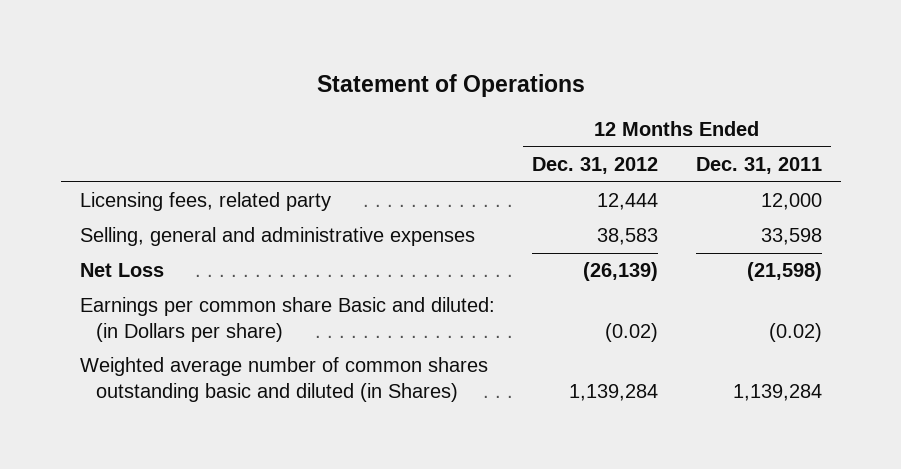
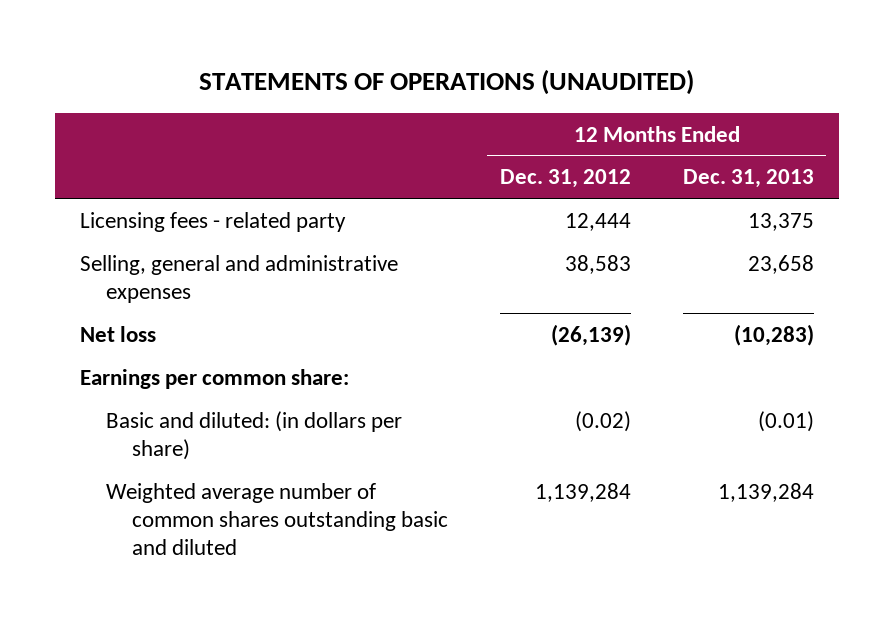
- Statement of Operations
+ STATEMENTS OF OPERATIONS (UNAUDITED)
- | 12 Months Ended Dec. 31, 2012 | 12 Months Ended Dec. 31, 2011
+ | 12 Months Ended Dec. 31, 2012 | 12 Months Ended Dec. 31, 2013
- Licensing fees, related party | 12,444 | 12,000
+ Licensing fees - related party | 12,444 | 13,375
- Net Loss | (26,139) | (21,598)
- Earnings per common share Basic and diluted: (in Dollars per share) | (0.02) | (0.02)
- Weighted average number of common shares outstanding basic and diluted (in Shares) | 1,139,284 | 1,139,284
+ Net loss | (26,139) | (10,283)
+ Earnings per common share:
+ Basic and diluted: (in dollars per share) | (0.02) | (0.01)
+ Weighted average number of common shares outstanding basic and diluted | 1,139,284 | 1,139,284

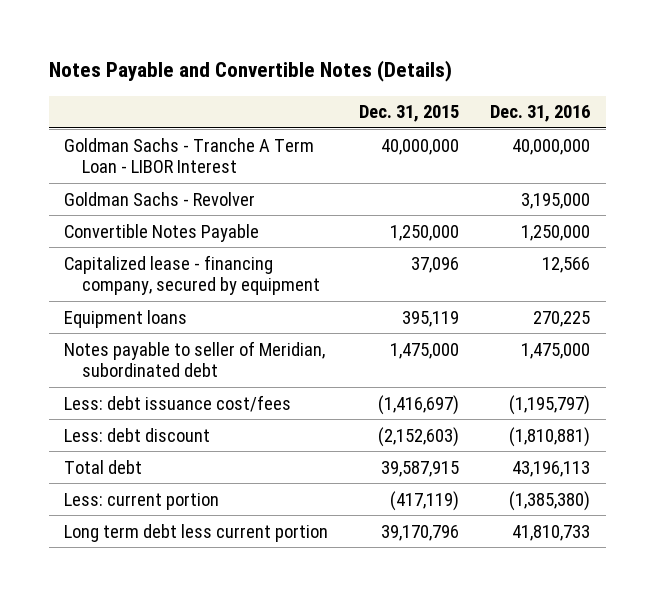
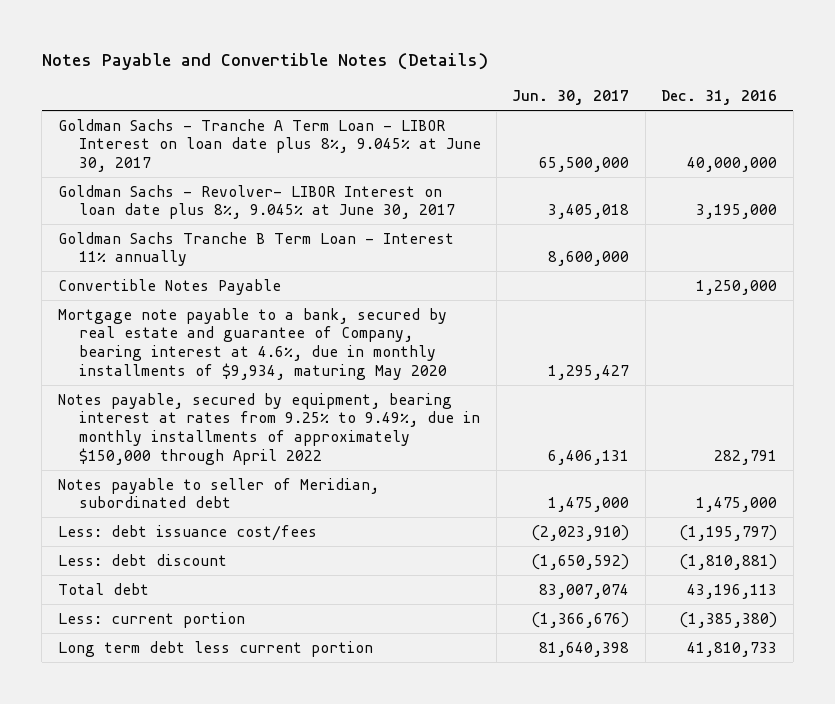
- | Dec. 31, 2015 | Dec. 31, 2016
+ | Jun. 30, 2017 | Dec. 31, 2016
- Goldman Sachs - Tranche A Term Loan - LIBOR Interest | 40,000,000 | 40,000,000
- Goldman Sachs - Revolver | | 3,195,000
+ Goldman Sachs - Tranche A Term Loan - LIBOR Interest on loan date plus 8%, 9.045% at June 30, 2017 | 65,500,000 | 40,000,000
+ Goldman Sachs - Revolver- LIBOR Interest on loan date plus 8%, 9.045% at June 30, 2017 | 3,405,018 | 3,195,000
+ Goldman Sachs Tranche B Term Loan - Interest 11% annually | 8,600,000 |
- Capitalized lease - financing company, secured by equipment | 37,096 | 12,566
- Equipment loans | 395,119 | 270,225
+ Mortgage note payable to a bank, secured by real estate and guarantee of Company, bearing interest at 4.6%, due in monthly installments of $9,934, maturing May 2020 | 1,295,427 |
+ Notes payable, secured by equipment, bearing interest at rates from 9.25% to 9.49%, due in monthly installments of approximately $150,000 through April 2022 | 6,406,131 | 282,791

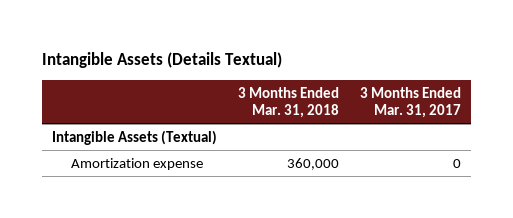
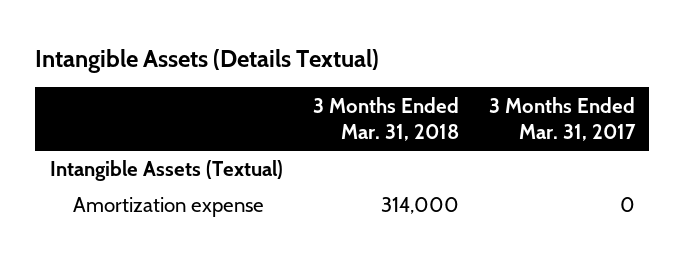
- Amortization expense | 360,000 | 0
+ Amortization expense | 314,000 | 0

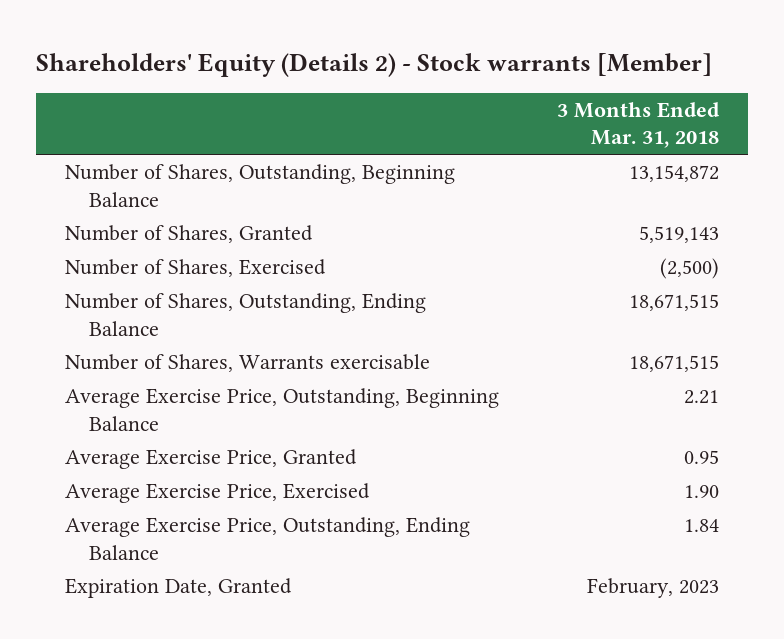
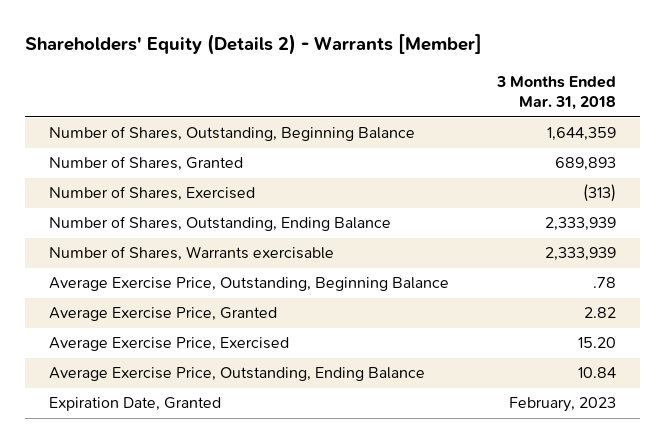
- Shareholders' Equity (Details 2) - Stock warrants [Member]
+ Shareholders' Equity (Details 2) - Warrants [Member]
- Number of Shares, Outstanding, Beginning Balance | 13,154,872
- Number of Shares, Granted | 5,519,143
- Number of Shares, Exercised | (2,500)
- Number of Shares, Outstanding, Ending Balance | 18,671,515
- Number of Shares, Warrants exercisable | 18,671,515
- Average Exercise Price, Outstanding, Beginning Balance | 2.21
- Average Exercise Price, Granted | 0.95
- Average Exercise Price, Exercised | 1.90
- Average Exercise Price, Outstanding, Ending Balance | 1.84
+ Number of Shares, Outstanding, Beginning Balance | 1,644,359
+ Number of Shares, Granted | 689,893
+ Number of Shares, Exercised | (313)
+ Number of Shares, Outstanding, Ending Balance | 2,333,939
+ Number of Shares, Warrants exercisable | 2,333,939
+ Average Exercise Price, Outstanding, Beginning Balance | .78
+ Average Exercise Price, Granted | 2.82
+ Average Exercise Price, Exercised | 15.20
+ Average Exercise Price, Outstanding, Ending Balance | 10.84

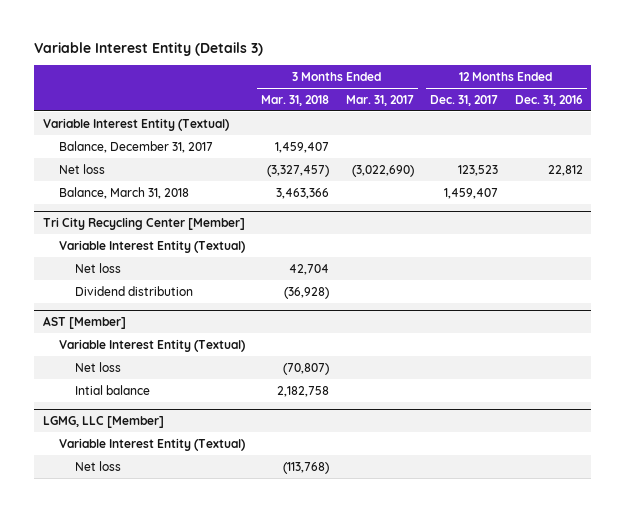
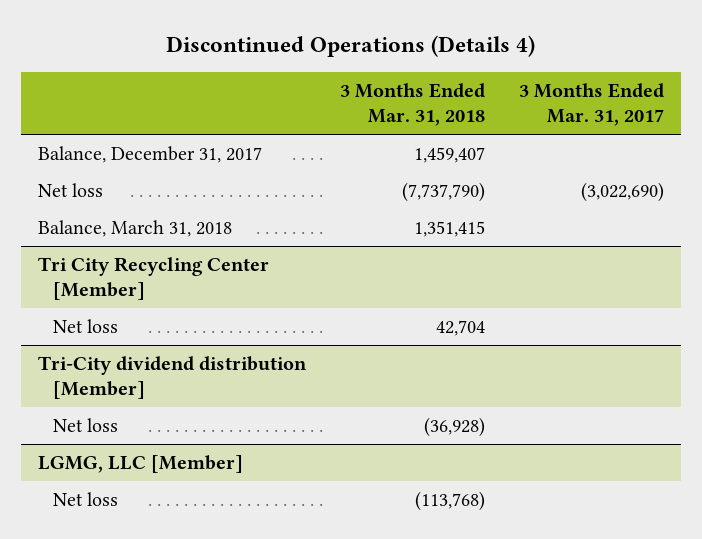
- Variable Interest Entity (Details 3)
+ Discontinued Operations (Details 4)
- | 3 Months Ended Mar. 31, 2018 | 3 Months Ended Mar. 31, 2017 | 12 Months Ended Dec. 31, 2017 | 12 Months Ended Dec. 31, 2016
+ | 3 Months Ended Mar. 31, 2018 | 3 Months Ended Mar. 31, 2017
- Variable Interest Entity (Textual)
- Net loss | (3,327,457) | (3,022,690) | 123,523 | 22,812
- Balance, March 31, 2018 | 3,463,366 | | 1,459,407 |
+ Net loss | (7,737,790) | (3,022,690)
+ Balance, March 31, 2018 | 1,351,415 |
@ Tri City Recycling Center [Member]
- Variable Interest Entity (Textual)
- Dividend distribution | (36,928) | | |
- AST [Member]
- Variable Interest Entity (Textual)
- Net loss | (70,807) | | |
- Intial balance | 2,182,758 | | |
+ Tri-City dividend distribution [Member]
+ Net loss | (36,928) |
@ LGMG, LLC [Member]
- Variable Interest Entity (Textual)

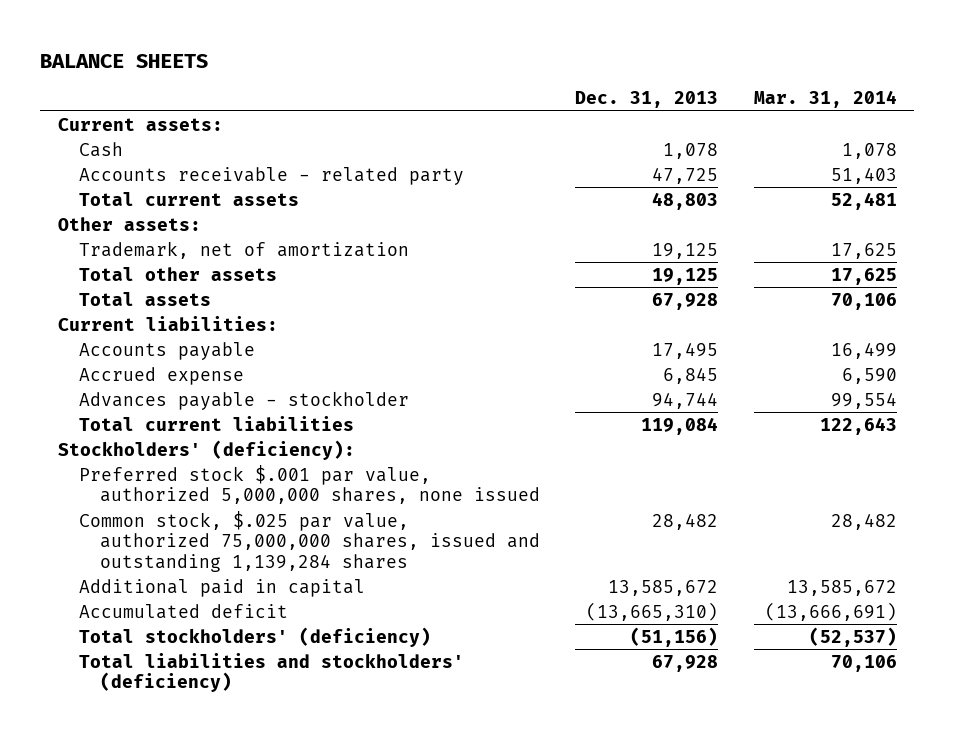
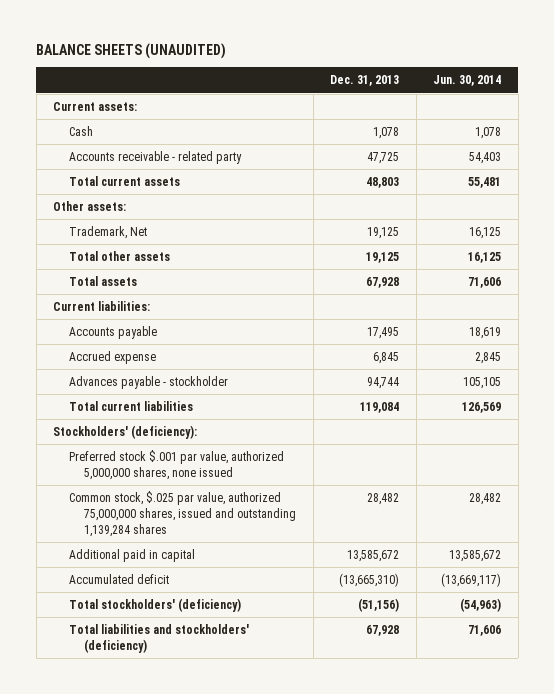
- BALANCE SHEETS
+ BALANCE SHEETS (UNAUDITED)
- | Dec. 31, 2013 | Mar. 31, 2014
+ | Dec. 31, 2013 | Jun. 30, 2014
- Trademark, net of amortization | 19,125 | 17,625
+ Trademark, Net | 19,125 | 16,125

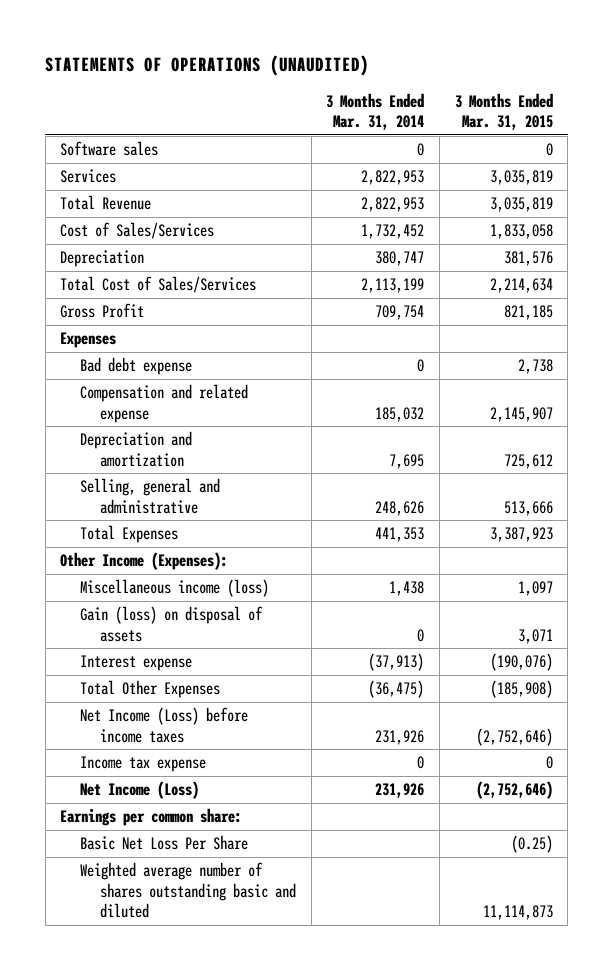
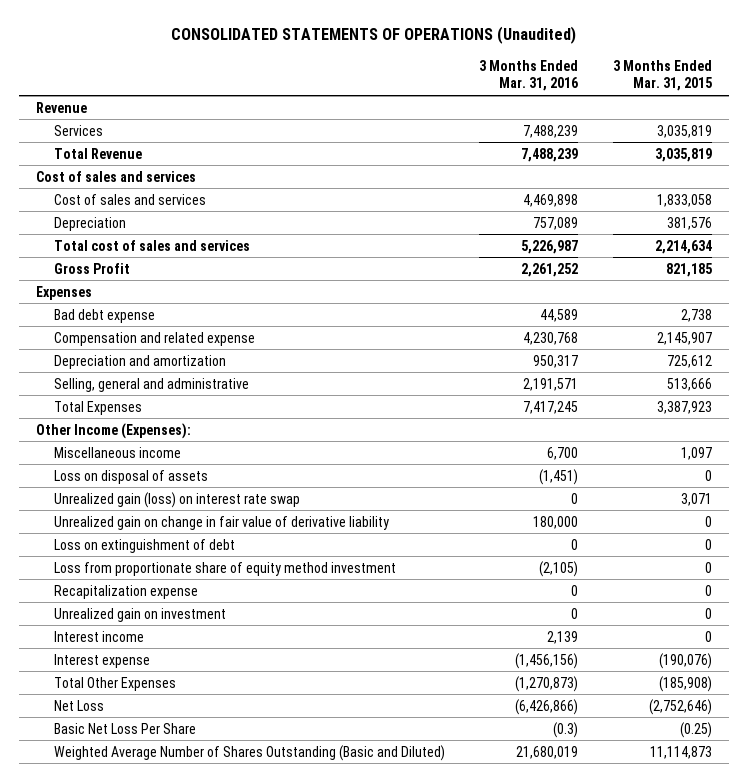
- STATEMENTS OF OPERATIONS (UNAUDITED)
+ CONSOLIDATED STATEMENTS OF OPERATIONS (Unaudited)
- | 3 Months Ended Mar. 31, 2014 | 3 Months Ended Mar. 31, 2015
+ | 3 Months Ended Mar. 31, 2016 | 3 Months Ended Mar. 31, 2015
- Software sales | 0 | 0
+ Revenue
- Cost of Sales/Services | 1,732,452 | 1,833,058
+ Cost of sales and services
+ Cost of sales and services | 4,469,898 | 1,833,058
- Total Cost of Sales/Services | 2,113,199 | 2,214,634
+ Total cost of sales and services | 5,226,987 | 2,214,634
- Miscellaneous income (loss) | 1,438 | 1,097
- Gain (loss) on disposal of assets | 0 | 3,071
+ Miscellaneous income | 6,700 | 1,097
+ Loss on disposal of assets | (1,451) | 0
+ Unrealized gain (loss) on interest rate swap | 0 | 3,071
+ Unrealized gain on change in fair value of derivative liability | 180,000 | 0
+ Loss on extinguishment of debt | 0 | 0
+ Loss from proportionate share of equity method investment | (2,105) | 0
+ Recapitalization expense | 0 | 0
+ Unrealized gain on investment | 0 | 0
+ Interest income | 2,139 | 0
- Net Income (Loss) before income taxes | 231,926 | (2,752,646)
- Income tax expense | 0 | 0
- Net Income (Loss) | 231,926 | (2,752,646)
- Earnings per common share:
+ Net Loss | (6,426,866) | (2,752,646)
- Weighted average number of shares outstanding basic and diluted | | 11,114,873
+ Weighted Average Number of Shares Outstanding (Basic and Diluted) | 21,680,019 | 11,114,873

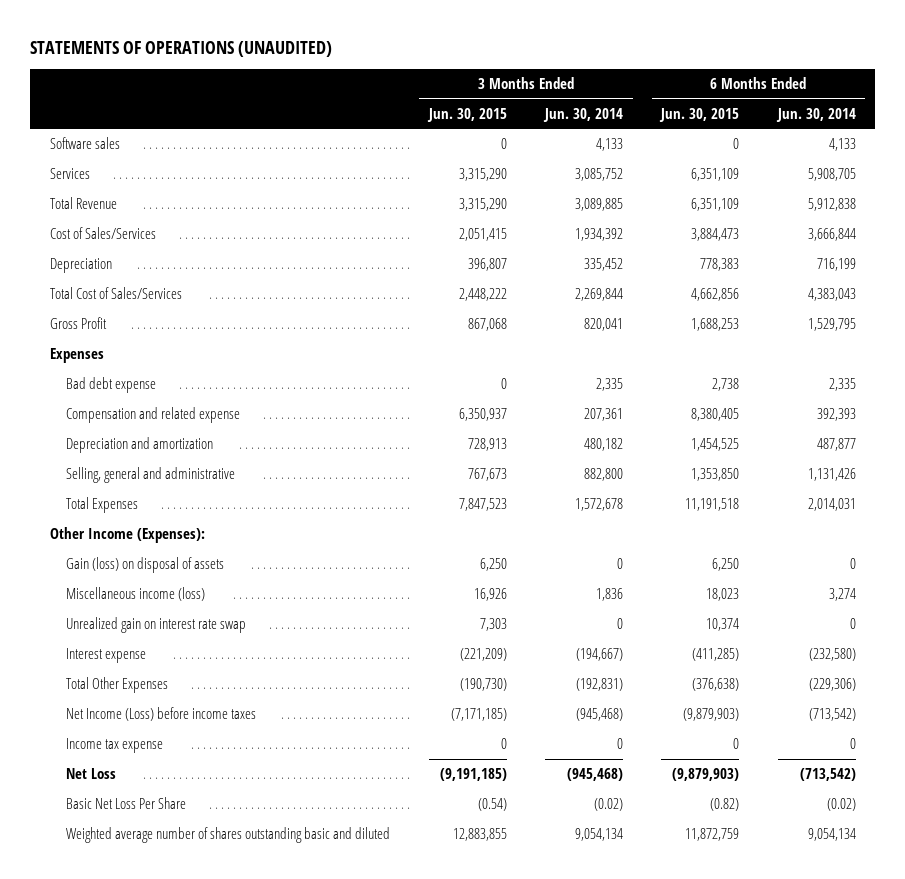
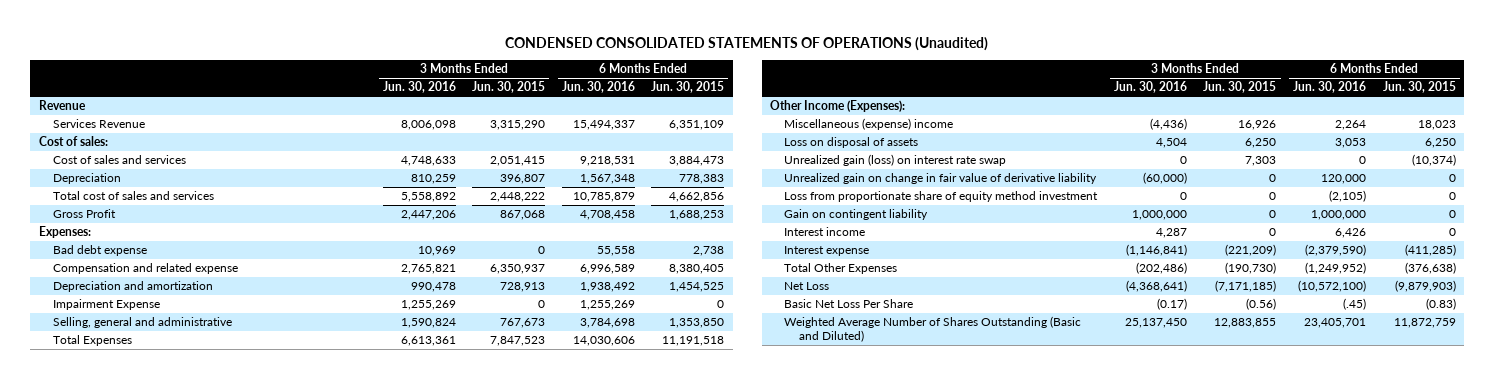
- STATEMENTS OF OPERATIONS (UNAUDITED)
+ CONDENSED CONSOLIDATED STATEMENTS OF OPERATIONS (Unaudited)
- | 3 Months Ended Jun. 30, 2015 | 3 Months Ended Jun. 30, 2014 | 6 Months Ended Jun. 30, 2015 | 6 Months Ended Jun. 30, 2014
+ | 3 Months Ended Jun. 30, 2016 | 3 Months Ended Jun. 30, 2015 | 6 Months Ended Jun. 30, 2016 | 6 Months Ended Jun. 30, 2015
- Software sales | 0 | 4,133 | 0 | 4,133
- Services | 3,315,290 | 3,085,752 | 6,351,109 | 5,908,705
- Total Revenue | 3,315,290 | 3,089,885 | 6,351,109 | 5,912,838
- Cost of Sales/Services | 2,051,415 | 1,934,392 | 3,884,473 | 3,666,844
+ Revenue
+ Services Revenue | 8,006,098 | 3,315,290 | 15,494,337 | 6,351,109
+ Cost of sales:
+ Cost of sales and services | 4,748,633 | 2,051,415 | 9,218,531 | 3,884,473
- Total Cost of Sales/Services | 2,448,222 | 2,269,844 | 4,662,856 | 4,383,043
+ Total cost of sales and services | 5,558,892 | 2,448,222 | 10,785,879 | 4,662,856
- Expenses
+ Expenses:
+ Impairment Expense | 1,255,269 | 0 | 1,255,269 | 0
- Gain (loss) on disposal of assets | 6,250 | 0 | 6,250 | 0
- Miscellaneous income (loss) | 16,926 | 1,836 | 18,023 | 3,274
- Unrealized gain on interest rate swap | 7,303 | 0 | 10,374 | 0
+ Miscellaneous (expense) income | (4,436) | 16,926 | 2,264 | 18,023
+ Loss on disposal of assets | 4,504 | 6,250 | 3,053 | 6,250
+ Unrealized gain (loss) on interest rate swap | 0 | 7,303 | 0 | (10,374)
+ Unrealized gain on change in fair value of derivative liability | (60,000) | 0 | 120,000 | 0
+ Loss from proportionate share of equity method investment | 0 | 0 | (2,105) | 0
+ Gain on contingent liability | 1,000,000 | 0 | 1,000,000 | 0
+ Interest income | 4,287 | 0 | 6,426 | 0
- Net Income (Loss) before income taxes | (7,171,185) | (945,468) | (9,879,903) | (713,542)
- Income tax expense | 0 | 0 | 0 | 0
- Net Loss | (9,191,185) | (945,468) | (9,879,903) | (713,542)
- Basic Net Loss Per Share | (0.54) | (0.02) | (0.82) | (0.02)
- Weighted average number of shares outstanding basic and diluted | 12,883,855 | 9,054,134 | 11,872,759 | 9,054,134
+ Net Loss | (4,368,641) | (7,171,185) | (10,572,100) | (9,879,903)
+ Basic Net Loss Per Share | (0.17) | (0.56) | (.45) | (0.83)
+ Weighted Average Number of Shares Outstanding (Basic and Diluted) | 25,137,450 | 12,883,855 | 23,405,701 | 11,872,759

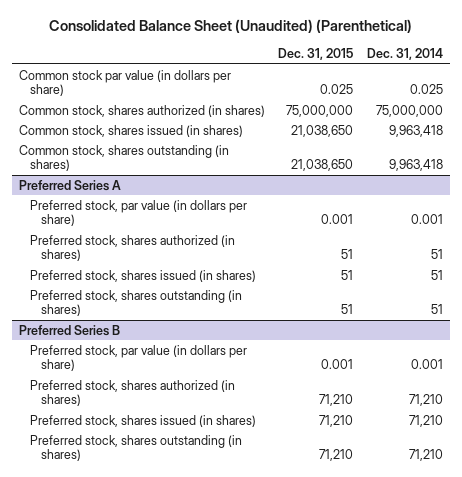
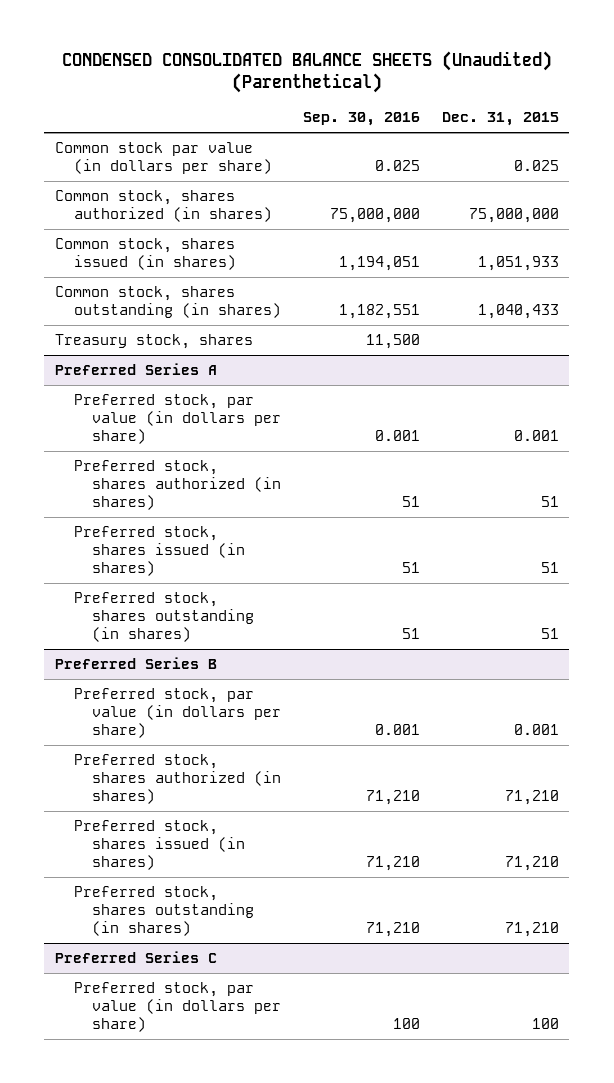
- Consolidated Balance Sheet (Unaudited) (Parenthetical)
+ CONDENSED CONSOLIDATED BALANCE SHEETS (Unaudited) (Parenthetical)
- | Dec. 31, 2015 | Dec. 31, 2014
+ | Sep. 30, 2016 | Dec. 31, 2015
- Common stock, shares issued (in shares) | 21,038,650 | 9,963,418
- Common stock, shares outstanding (in shares) | 21,038,650 | 9,963,418
+ Common stock, shares issued (in shares) | 1,194,051 | 1,051,933
+ Common stock, shares outstanding (in shares) | 1,182,551 | 1,040,433
+ Treasury stock, shares | 11,500 |
+ Preferred Series C
+ Preferred stock, par value (in dollars per share) | 100 | 100

